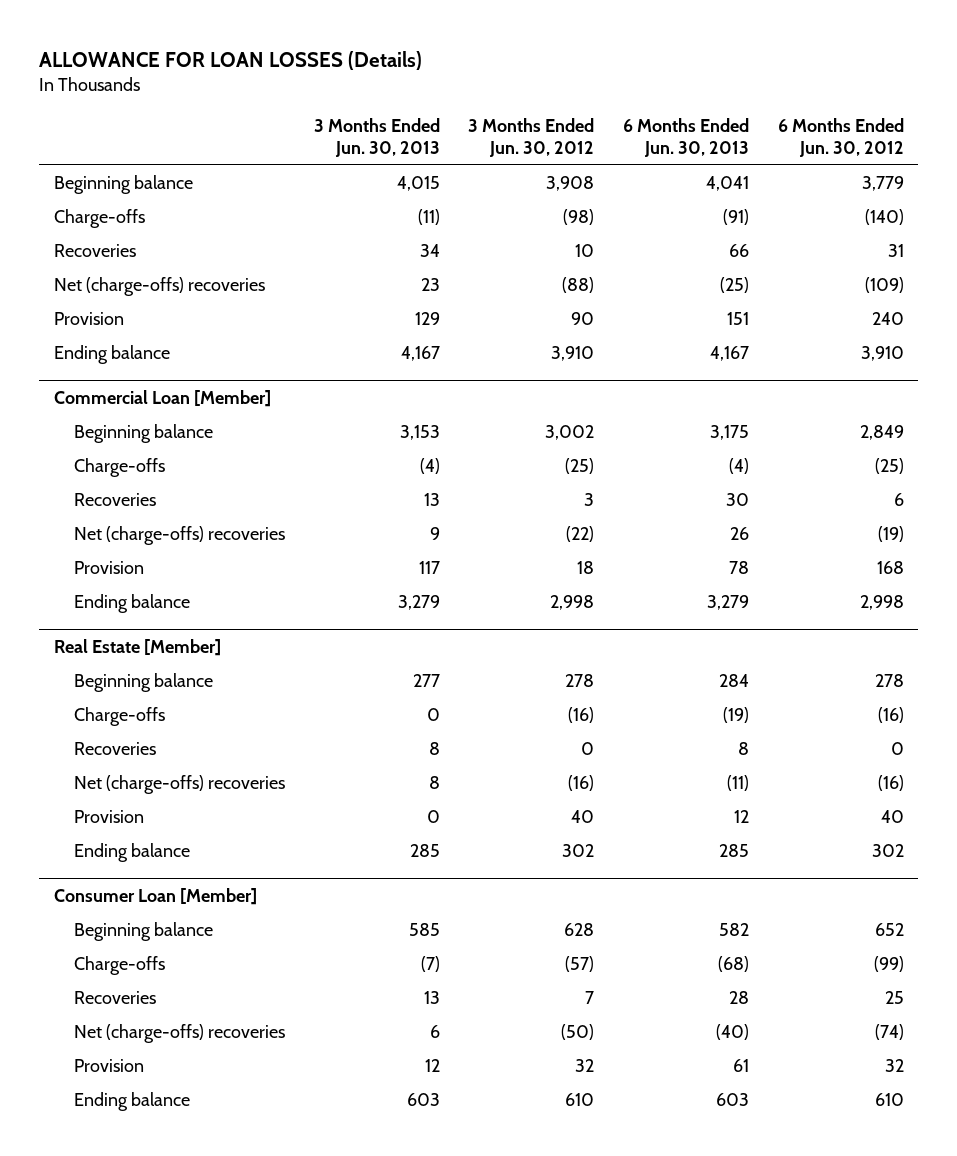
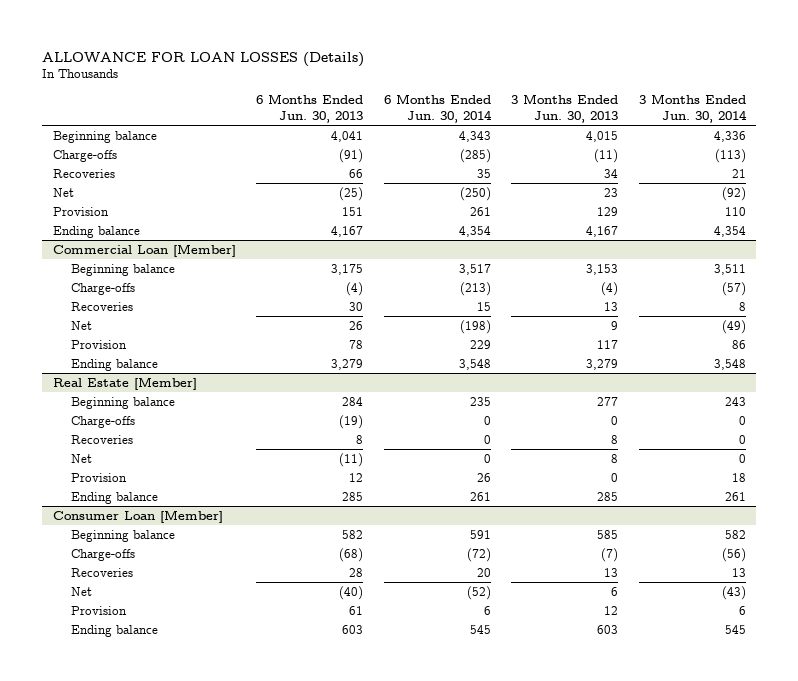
- | 3 Months Ended Jun. 30, 2013 | 3 Months Ended Jun. 30, 2012 | 6 Months Ended Jun. 30, 2013 | 6 Months Ended Jun. 30, 2012
+ | 6 Months Ended Jun. 30, 2013 | 6 Months Ended Jun. 30, 2014 | 3 Months Ended Jun. 30, 2013 | 3 Months Ended Jun. 30, 2014
- Net (charge-offs) recoveries | 23 | (88) | (25) | (109)
+ Net | (25) | (250) | 23 | (92)
@ Commercial Loan [Member]
- Net (charge-offs) recoveries | 9 | (22) | 26 | (19)
+ Net | 26 | (198) | 9 | (49)
@ Real Estate [Member]
- Net (charge-offs) recoveries | 8 | (16) | (11) | (16)
+ Net | (11) | 0 | 8 | 0
@ Consumer Loan [Member]
- Net (charge-offs) recoveries | 6 | (50) | (40) | (74)
+ Net | (40) | (52) | 6 | (43)

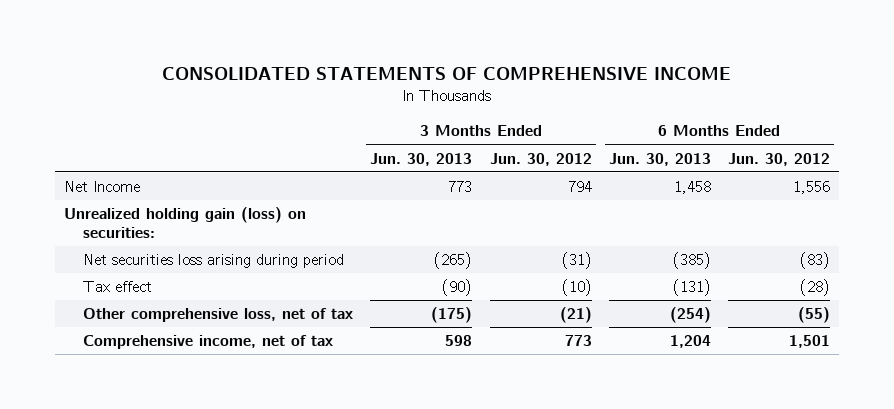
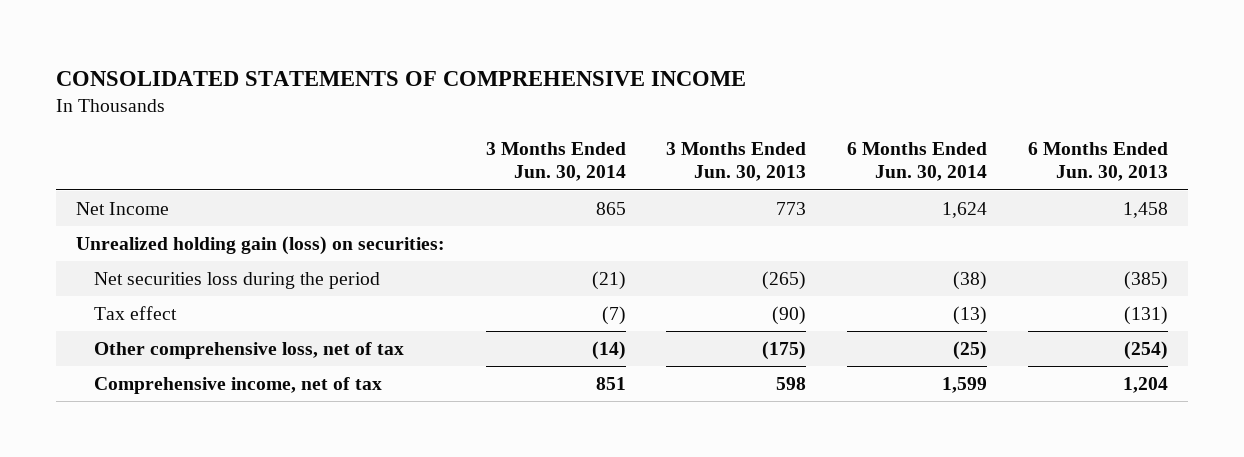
- | 3 Months Ended Jun. 30, 2013 | 3 Months Ended Jun. 30, 2012 | 6 Months Ended Jun. 30, 2013 | 6 Months Ended Jun. 30, 2012
+ | 3 Months Ended Jun. 30, 2014 | 3 Months Ended Jun. 30, 2013 | 6 Months Ended Jun. 30, 2014 | 6 Months Ended Jun. 30, 2013
- Net securities loss arising during period | (265) | (31) | (385) | (83)
+ Net securities loss during the period | (21) | (265) | (38) | (385)

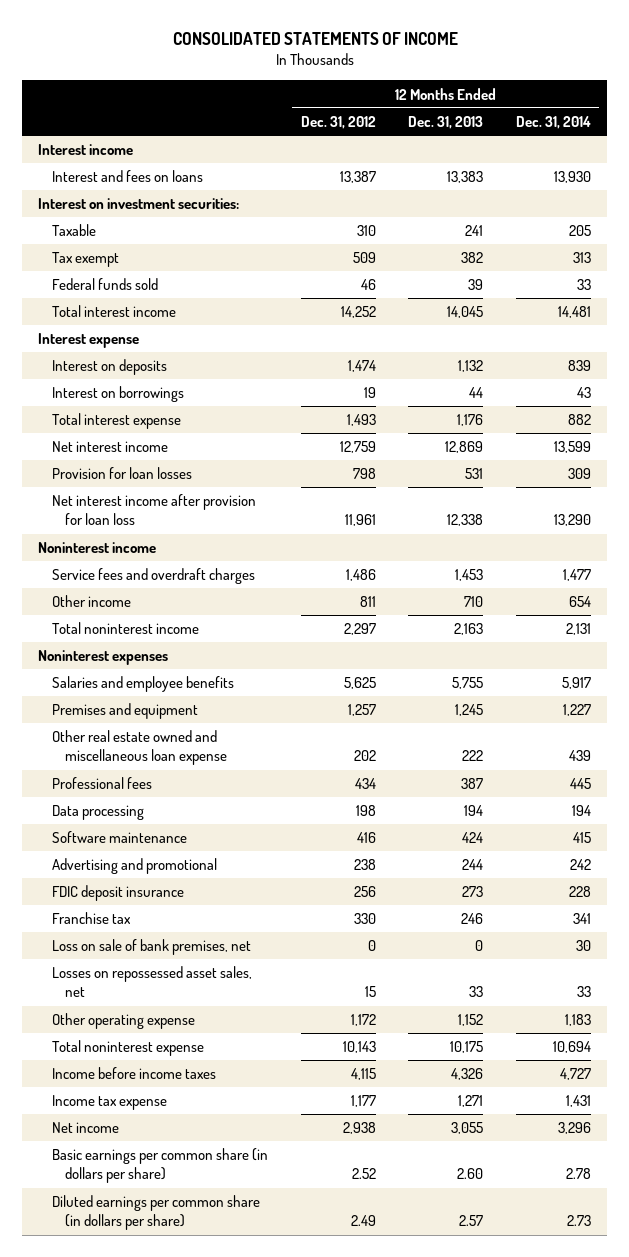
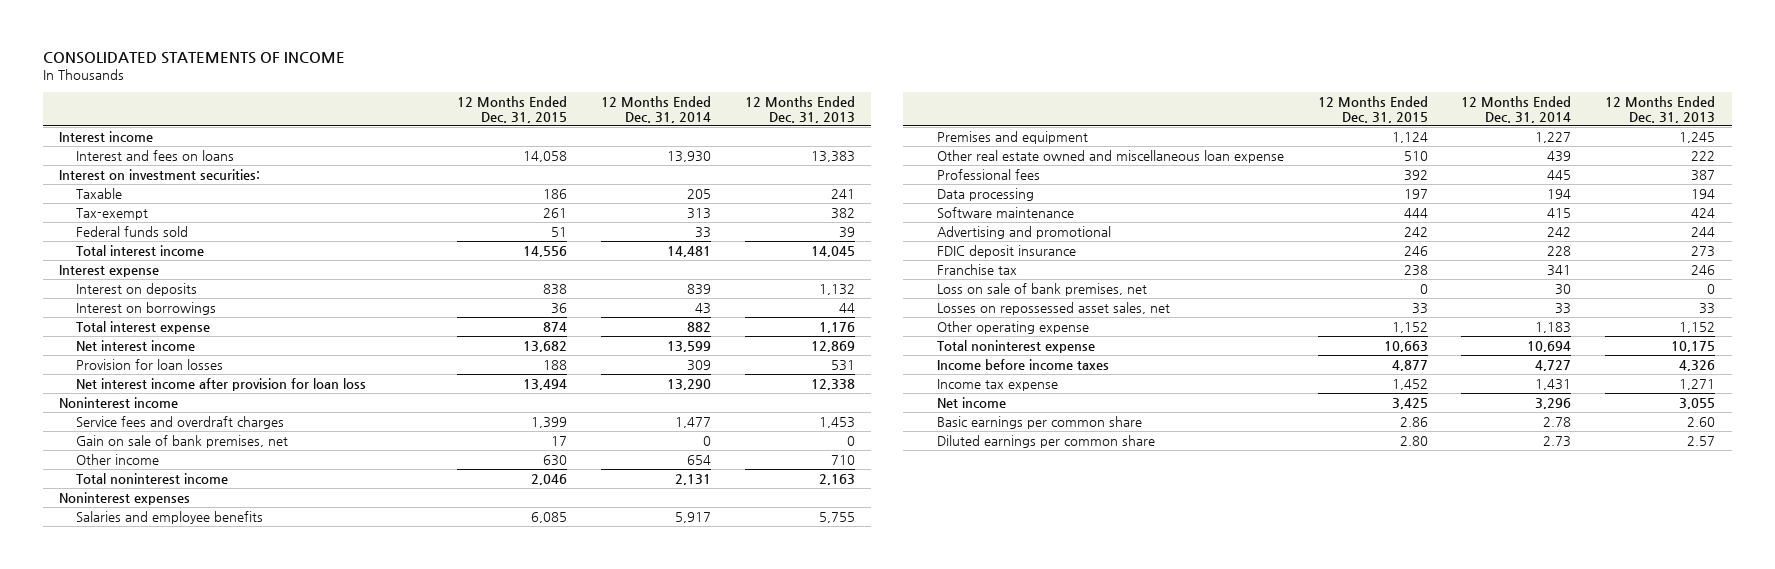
- | 12 Months Ended Dec. 31, 2012 | 12 Months Ended Dec. 31, 2013 | 12 Months Ended Dec. 31, 2014
+ | 12 Months Ended Dec. 31, 2015 | 12 Months Ended Dec. 31, 2014 | 12 Months Ended Dec. 31, 2013
- Tax exempt | 509 | 382 | 313
+ Tax-exempt | 261 | 313 | 382
+ Gain on sale of bank premises, net | 17 | 0 | 0
- Basic earnings per common share (in dollars per share) | 2.52 | 2.60 | 2.78
- Diluted earnings per common share (in dollars per share) | 2.49 | 2.57 | 2.73
+ Basic earnings per common share | 2.86 | 2.78 | 2.60
+ Diluted earnings per common share | 2.80 | 2.73 | 2.57

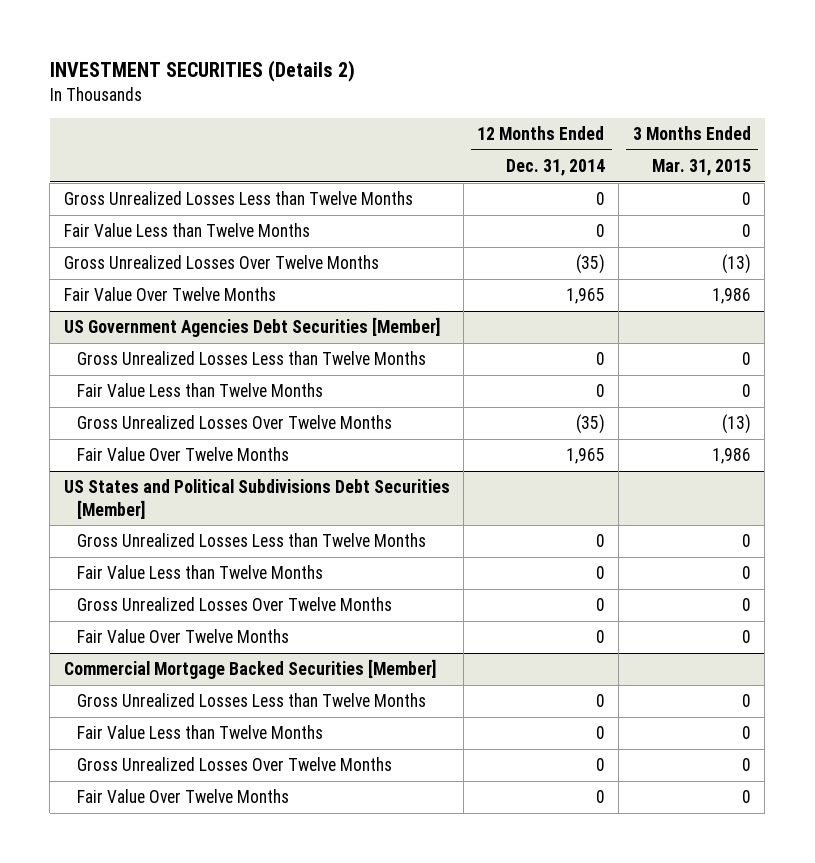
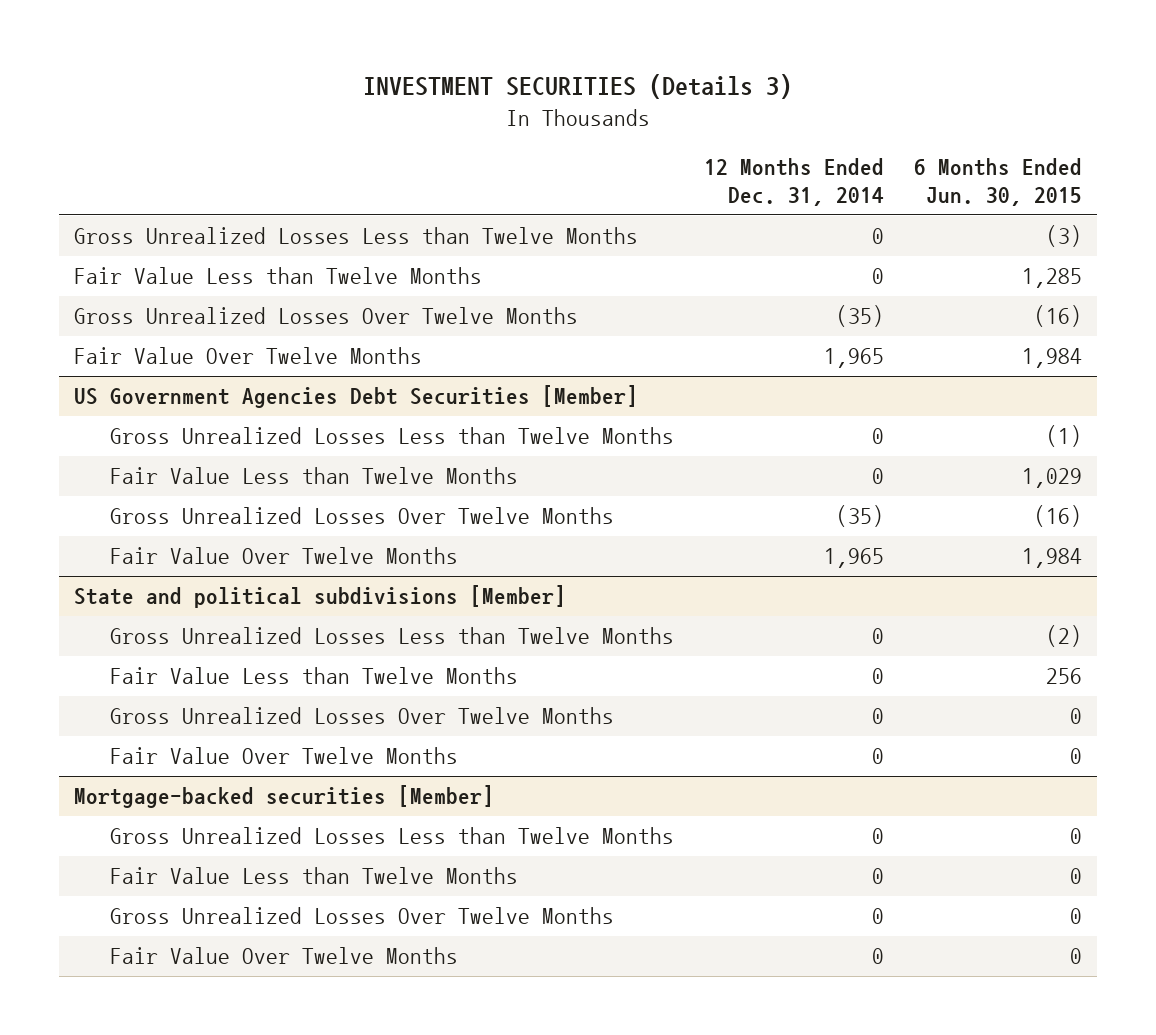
- INVESTMENT SECURITIES (Details 2)
+ INVESTMENT SECURITIES (Details 3)
- | 12 Months Ended Dec. 31, 2014 | 3 Months Ended Mar. 31, 2015
+ | 12 Months Ended Dec. 31, 2014 | 6 Months Ended Jun. 30, 2015
- US States and Political Subdivisions Debt Securities [Member]
+ State and political subdivisions [Member]
- Commercial Mortgage Backed Securities [Member]
+ Mortgage-backed securities [Member]

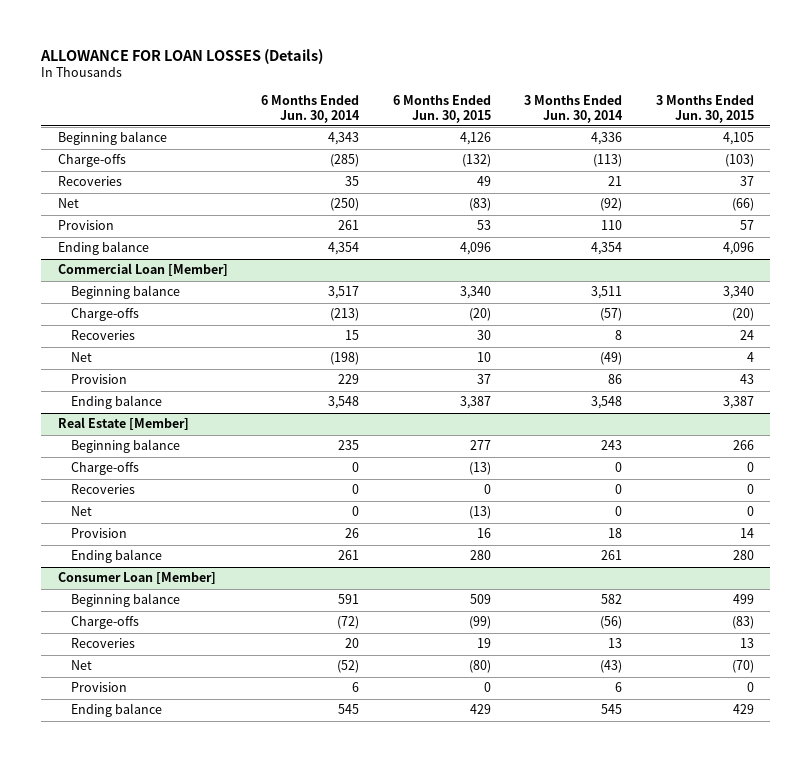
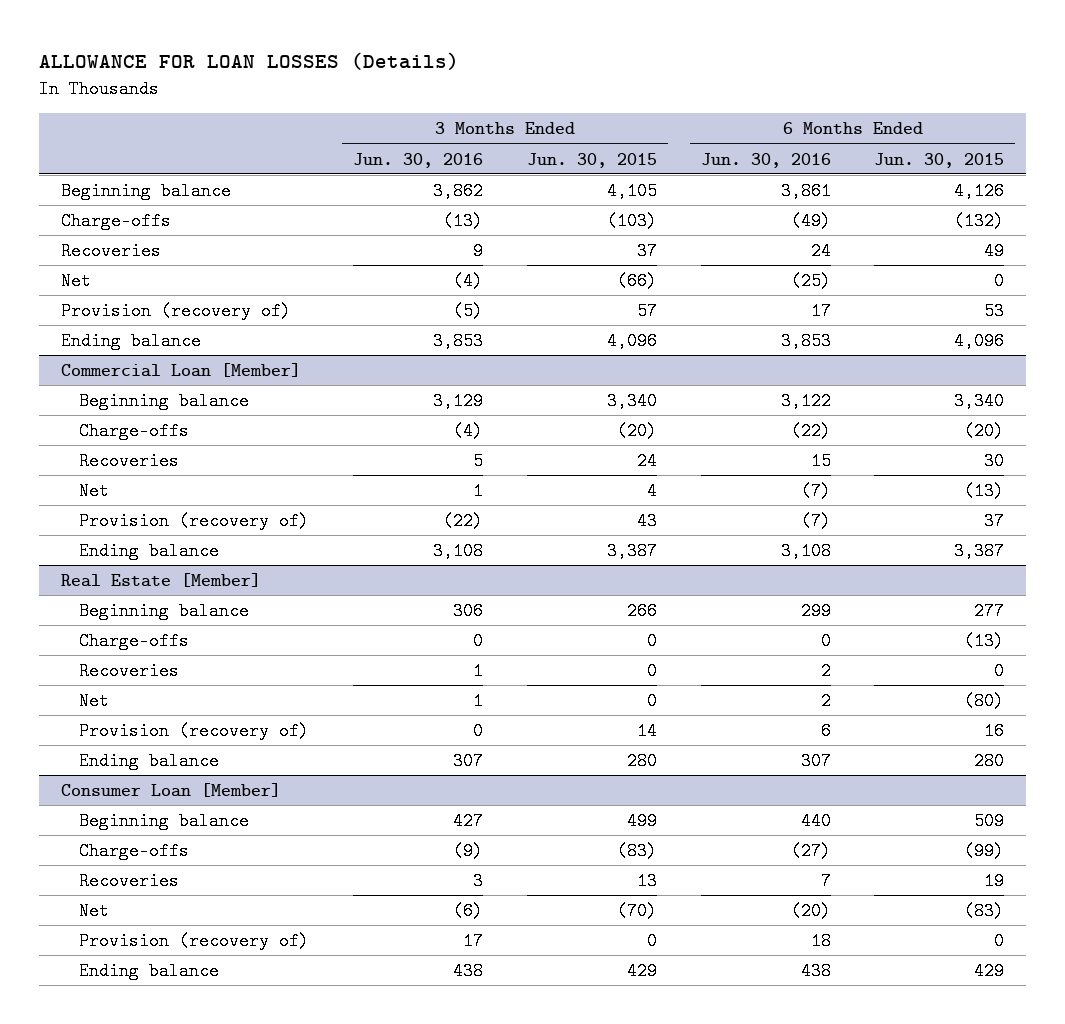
- | 6 Months Ended Jun. 30, 2014 | 6 Months Ended Jun. 30, 2015 | 3 Months Ended Jun. 30, 2014 | 3 Months Ended Jun. 30, 2015
+ | 3 Months Ended Jun. 30, 2016 | 3 Months Ended Jun. 30, 2015 | 6 Months Ended Jun. 30, 2016 | 6 Months Ended Jun. 30, 2015
- Net | (250) | (83) | (92) | (66)
- Provision | 261 | 53 | 110 | 57
+ Net | (4) | (66) | (25) | 0
+ Provision (recovery of) | (5) | 57 | 17 | 53
@ Commercial Loan [Member]
- Net | (198) | 10 | (49) | 4
- Provision | 229 | 37 | 86 | 43
+ Net | 1 | 4 | (7) | (13)
+ Provision (recovery of) | (22) | 43 | (7) | 37
@ Real Estate [Member]
- Net | 0 | (13) | 0 | 0
- Provision | 26 | 16 | 18 | 14
+ Net | 1 | 0 | 2 | (80)
+ Provision (recovery of) | 0 | 14 | 6 | 16
@ Consumer Loan [Member]
- Net | (52) | (80) | (43) | (70)
- Provision | 6 | 0 | 6 | 0
+ Net | (6) | (70) | (20) | (83)
+ Provision (recovery of) | 17 | 0 | 18 | 0

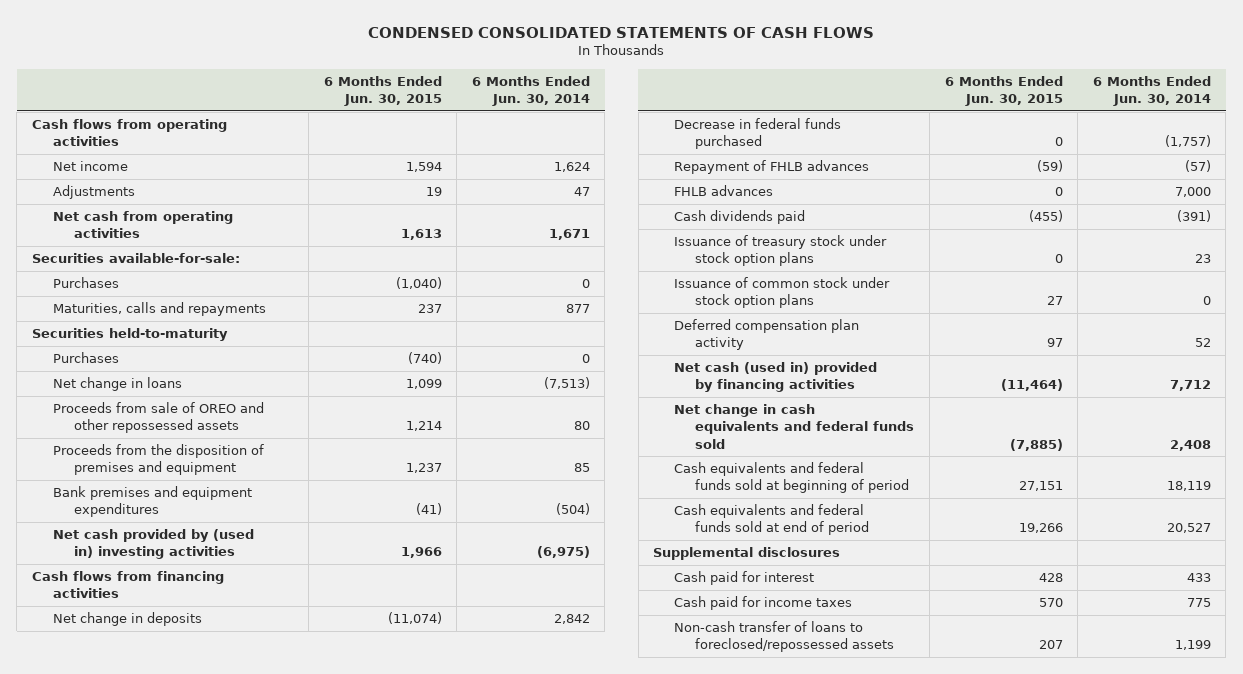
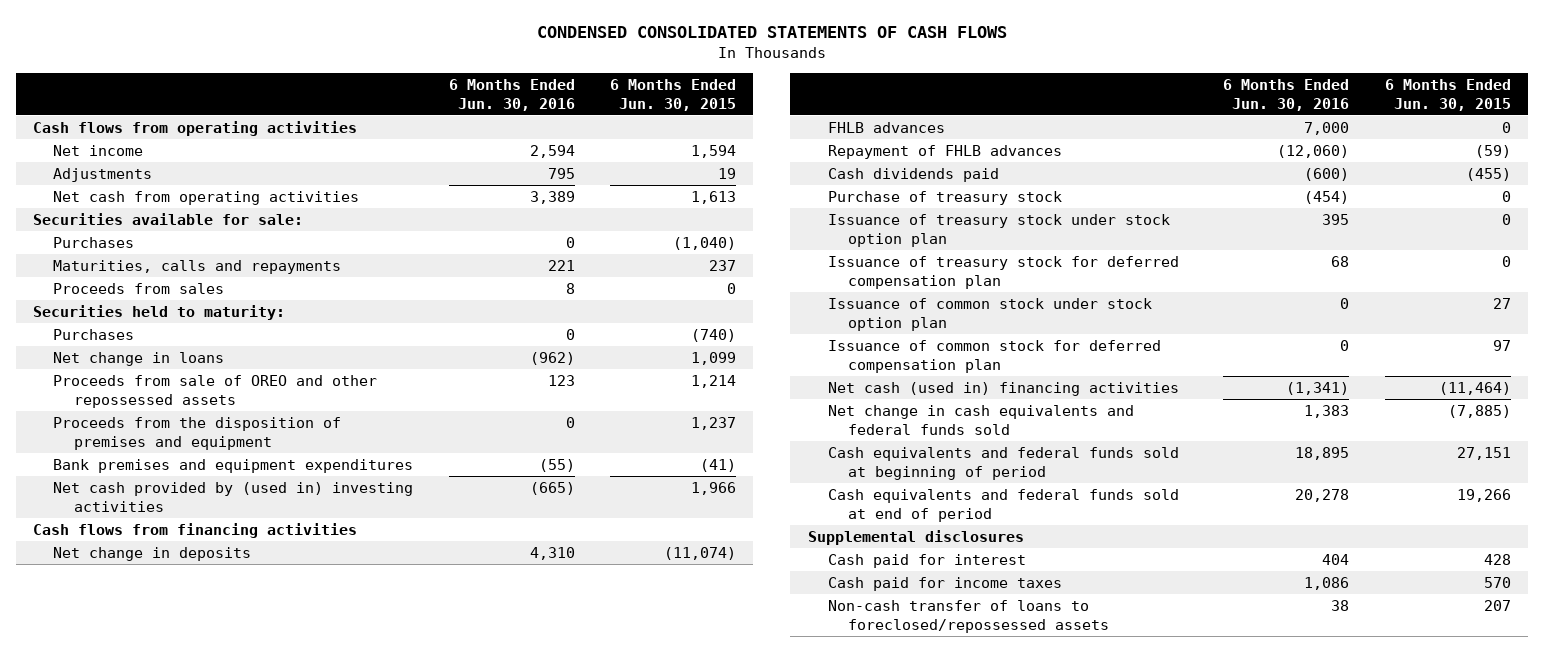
- | 6 Months Ended Jun. 30, 2015 | 6 Months Ended Jun. 30, 2014
+ | 6 Months Ended Jun. 30, 2016 | 6 Months Ended Jun. 30, 2015
- Securities available-for-sale:
+ Securities available for sale:
- Securities held-to-maturity
+ Proceeds from sales | 8 | 0
+ Securities held to maturity:
- Decrease in federal funds purchased | 0 | (1,757)
moved down: Repayment of FHLB advances | (12,060) | (59)
- Issuance of treasury stock under stock option plans | 0 | 23
- Issuance of common stock under stock option plans | 27 | 0
- Deferred compensation plan activity | 97 | 52
- Net cash (used in) provided by financing activities | (11,464) | 7,712
+ Purchase of treasury stock | (454) | 0
+ Issuance of treasury stock under stock option plan | 395 | 0
+ Issuance of treasury stock for deferred compensation plan | 68 | 0
+ Issuance of common stock under stock option plan | 0 | 27
+ Issuance of common stock for deferred compensation plan | 0 | 97
+ Net cash (used in) financing activities | (1,341) | (11,464)

